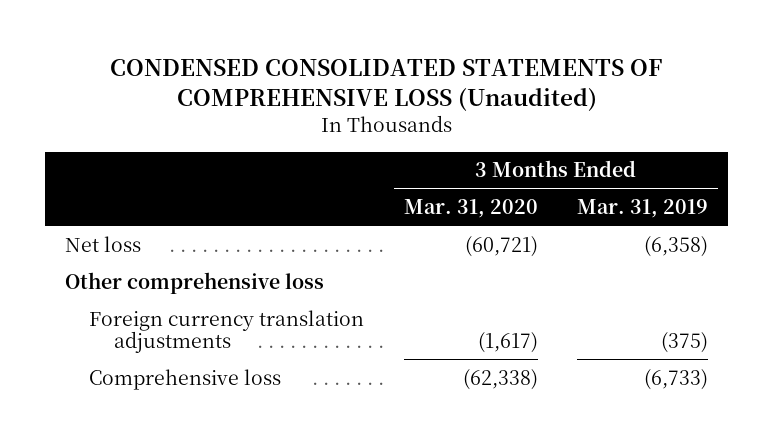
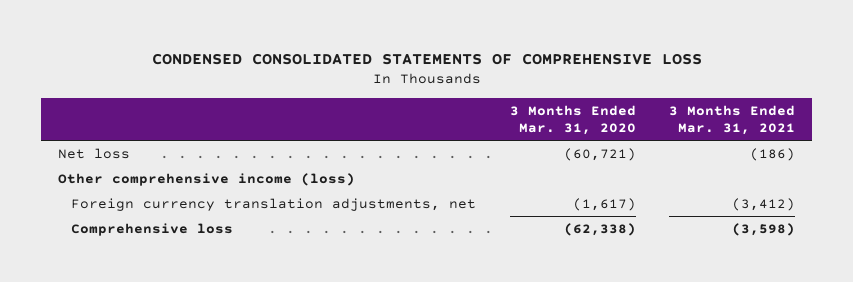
- CONDENSED CONSOLIDATED STATEMENTS OF COMPREHENSIVE LOSS (Unaudited)
+ CONDENSED CONSOLIDATED STATEMENTS OF COMPREHENSIVE LOSS
- | 3 Months Ended Mar. 31, 2020 | 3 Months Ended Mar. 31, 2019
+ | 3 Months Ended Mar. 31, 2020 | 3 Months Ended Mar. 31, 2021
- Other comprehensive loss
- Foreign currency translation adjustments | (1,617) | (375)
+ Other comprehensive income (loss)
+ Foreign currency translation adjustments, net | (1,617) | (3,412)

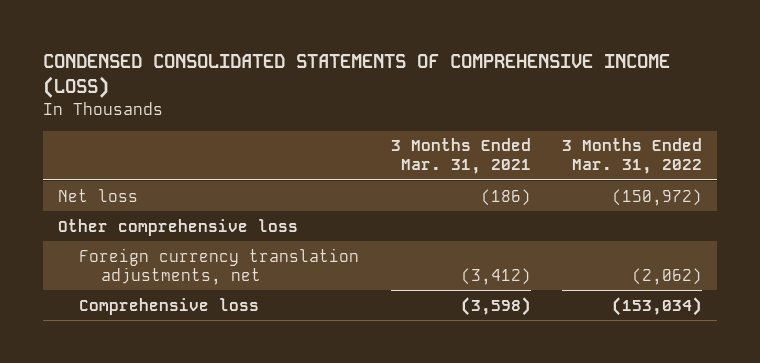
- CONDENSED CONSOLIDATED STATEMENTS OF COMPREHENSIVE LOSS
+ CONDENSED CONSOLIDATED STATEMENTS OF COMPREHENSIVE INCOME (LOSS)
- | 3 Months Ended Mar. 31, 2020 | 3 Months Ended Mar. 31, 2021
+ | 3 Months Ended Mar. 31, 2021 | 3 Months Ended Mar. 31, 2022
- Other comprehensive income (loss)
+ Other comprehensive loss

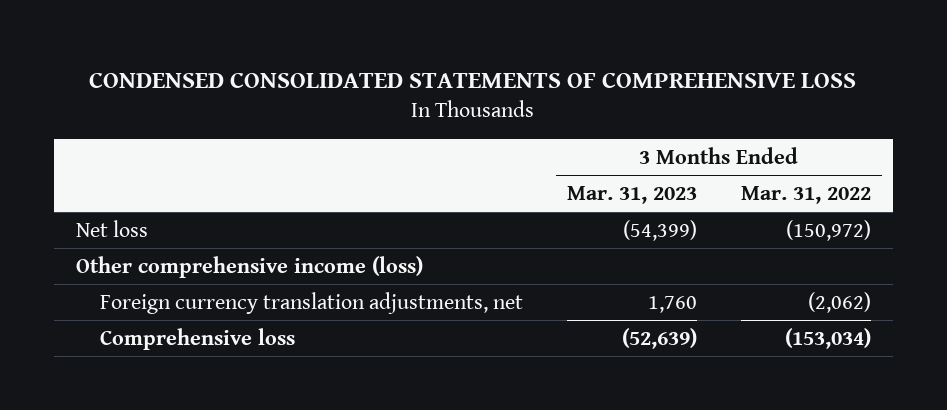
- CONDENSED CONSOLIDATED STATEMENTS OF COMPREHENSIVE INCOME (LOSS)
+ CONDENSED CONSOLIDATED STATEMENTS OF COMPREHENSIVE LOSS
- | 3 Months Ended Mar. 31, 2021 | 3 Months Ended Mar. 31, 2022
+ | 3 Months Ended Mar. 31, 2023 | 3 Months Ended Mar. 31, 2022
- Other comprehensive loss
+ Other comprehensive income (loss)

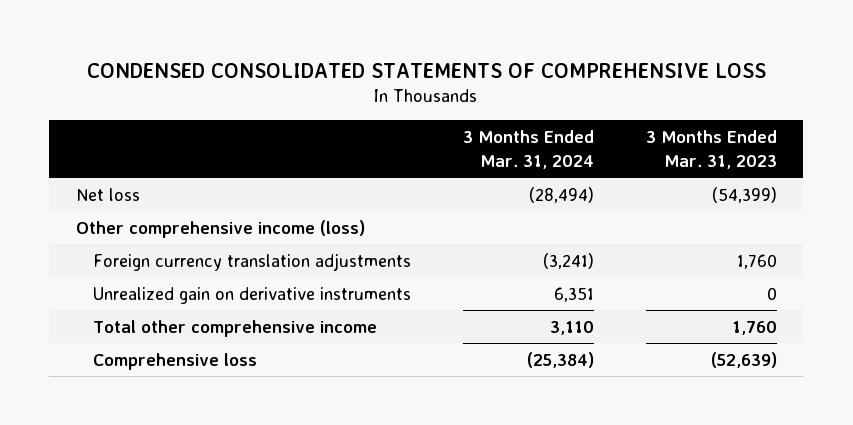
- | 3 Months Ended Mar. 31, 2023 | 3 Months Ended Mar. 31, 2022
+ | 3 Months Ended Mar. 31, 2024 | 3 Months Ended Mar. 31, 2023
- Foreign currency translation adjustments, net | 1,760 | (2,062)
+ Foreign currency translation adjustments | (3,241) | 1,760
+ Unrealized gain on derivative instruments | 6,351 | 0
+ Total other comprehensive income | 3,110 | 1,760

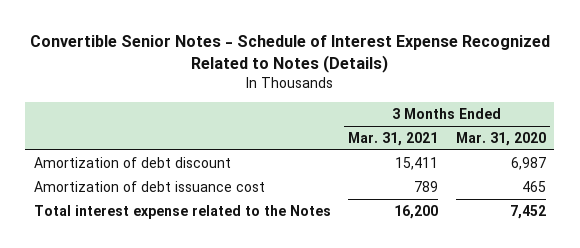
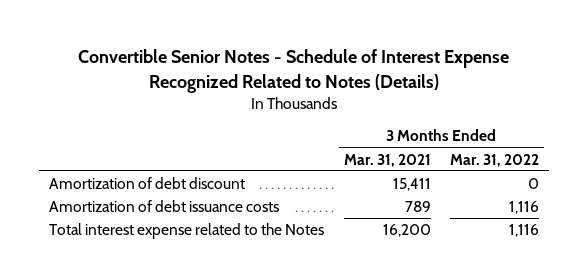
- | 3 Months Ended Mar. 31, 2021 | 3 Months Ended Mar. 31, 2020
+ | 3 Months Ended Mar. 31, 2021 | 3 Months Ended Mar. 31, 2022
- Amortization of debt issuance cost | 789 | 465
+ Amortization of debt issuance costs | 789 | 1,116

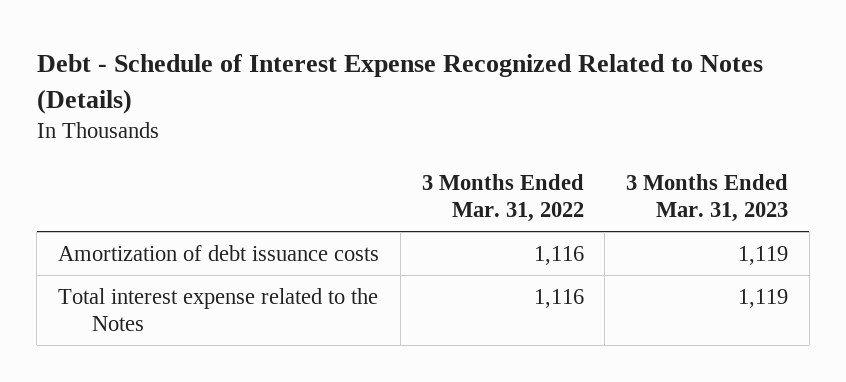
- Convertible Senior Notes - Schedule of Interest Expense Recognized Related to Notes (Details)
+ Debt - Schedule of Interest Expense Recognized Related to Notes (Details)
- | 3 Months Ended Mar. 31, 2021 | 3 Months Ended Mar. 31, 2022
+ | 3 Months Ended Mar. 31, 2022 | 3 Months Ended Mar. 31, 2023
- Amortization of debt discount | 15,411 | 0

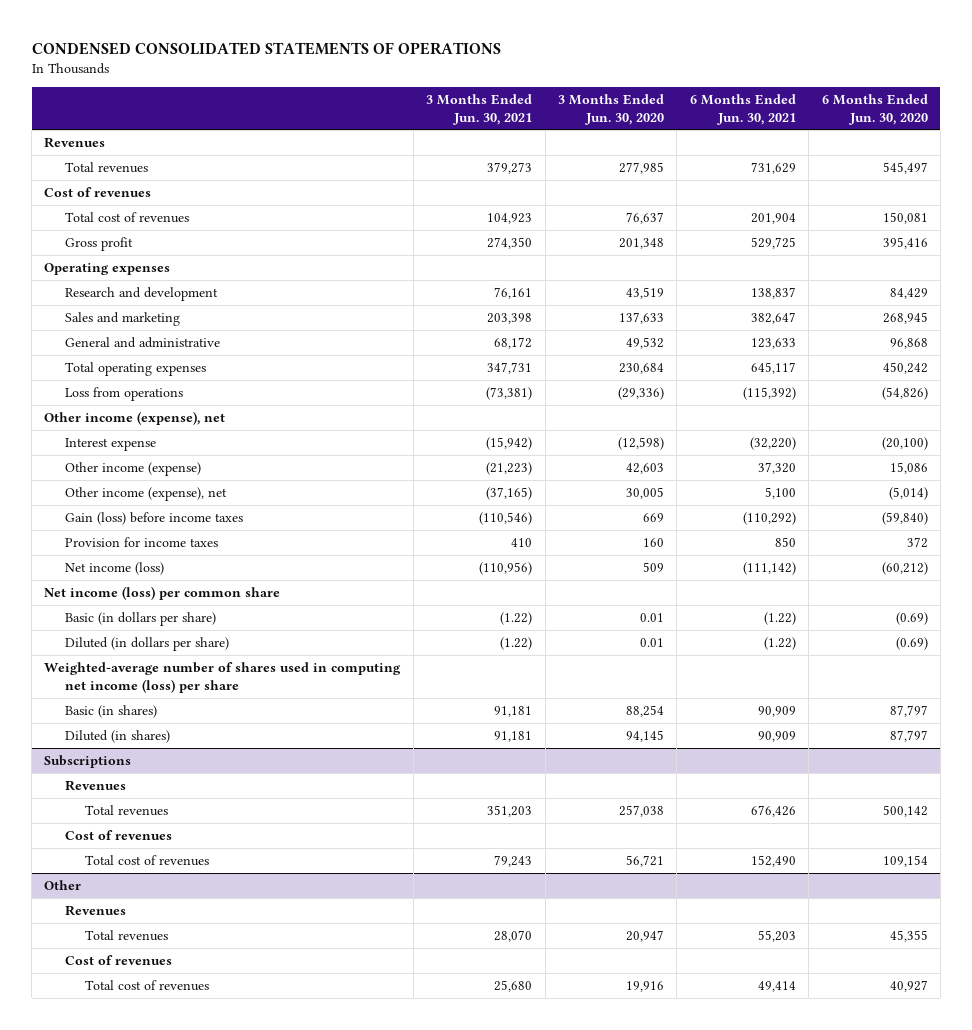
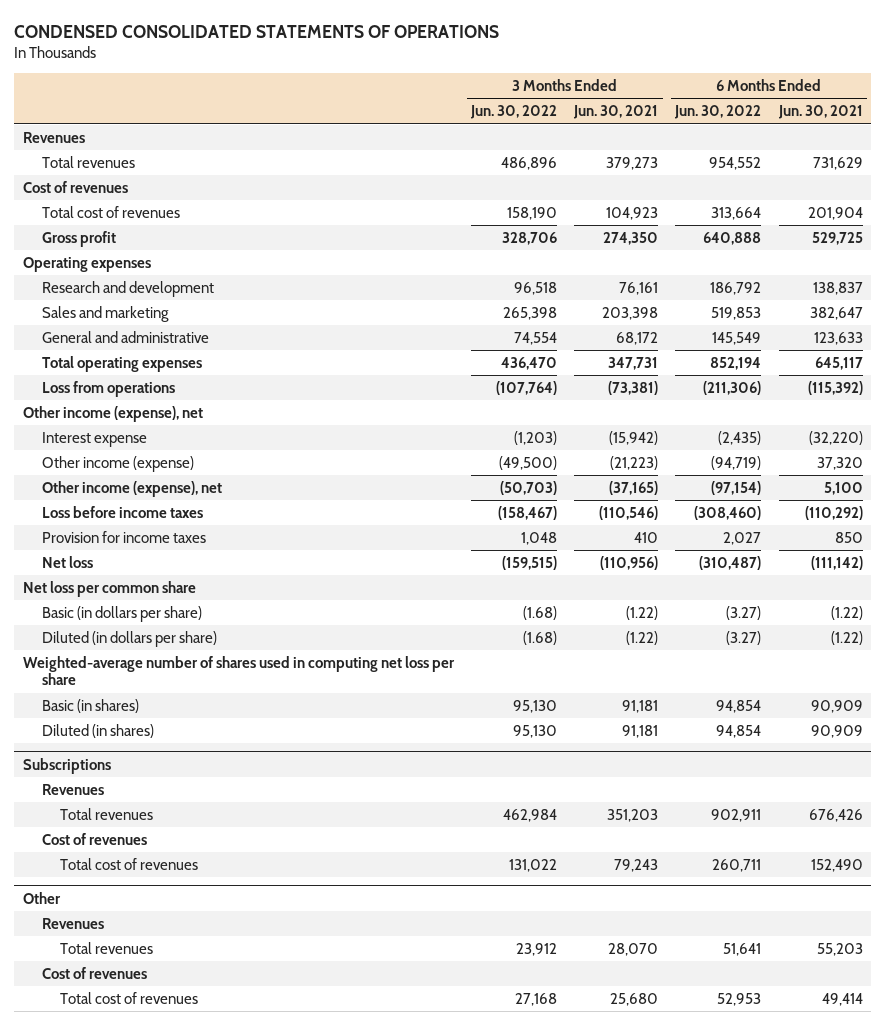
- | 3 Months Ended Jun. 30, 2021 | 3 Months Ended Jun. 30, 2020 | 6 Months Ended Jun. 30, 2021 | 6 Months Ended Jun. 30, 2020
+ | 3 Months Ended Jun. 30, 2022 | 3 Months Ended Jun. 30, 2021 | 6 Months Ended Jun. 30, 2022 | 6 Months Ended Jun. 30, 2021
- Gain (loss) before income taxes | (110,546) | 669 | (110,292) | (59,840)
+ Loss before income taxes | (158,467) | (110,546) | (308,460) | (110,292)
- Net income (loss) | (110,956) | 509 | (111,142) | (60,212)
- Net income (loss) per common share
+ Net loss | (159,515) | (110,956) | (310,487) | (111,142)
+ Net loss per common share
- Weighted-average number of shares used in computing net income (loss) per share
+ Weighted-average number of shares used in computing net loss per share

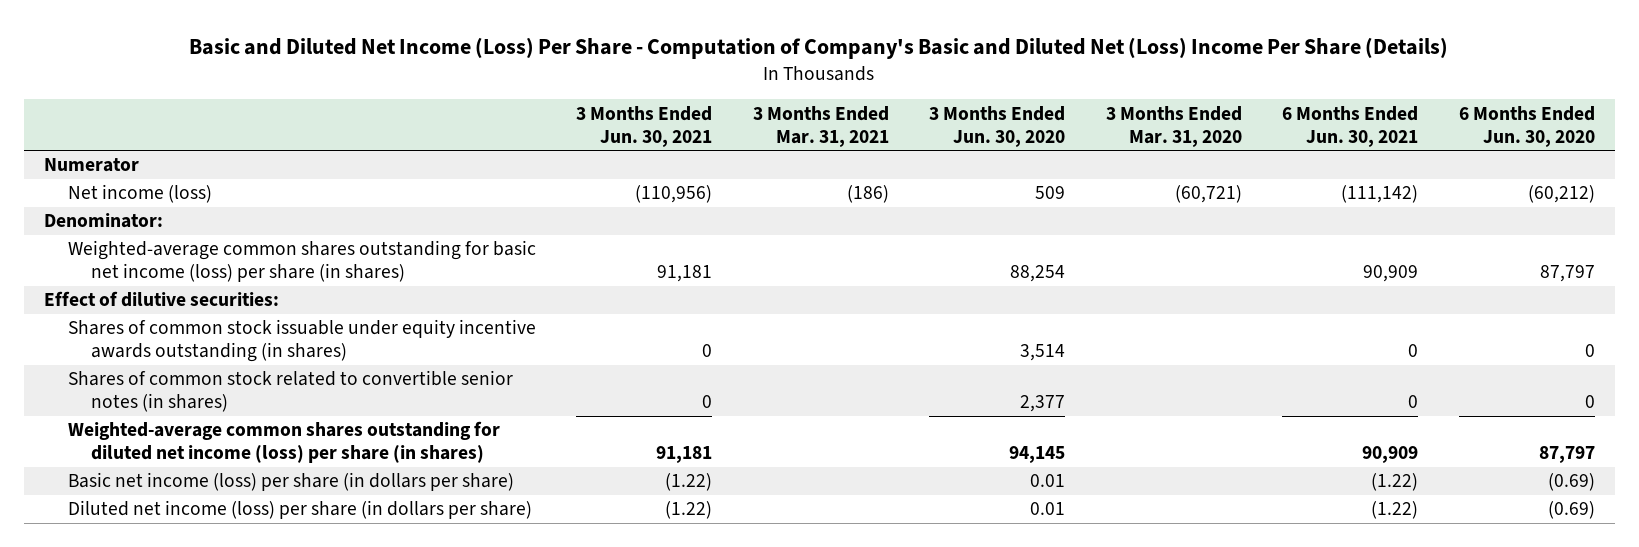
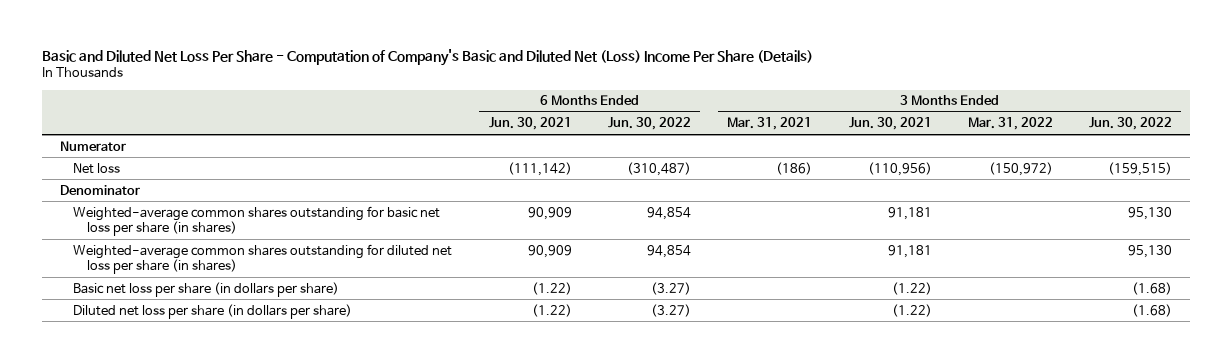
- Basic and Diluted Net Income (Loss) Per Share - Computation of Company's Basic and Diluted Net (Loss) Income Per Share (Details)
+ Basic and Diluted Net Loss Per Share - Computation of Company's Basic and Diluted Net (Loss) Income Per Share (Details)
- | 3 Months Ended Jun. 30, 2021 | 3 Months Ended Mar. 31, 2021 | 3 Months Ended Jun. 30, 2020 | 3 Months Ended Mar. 31, 2020 | 6 Months Ended Jun. 30, 2021 | 6 Months Ended Jun. 30, 2020
+ | 6 Months Ended Jun. 30, 2021 | 6 Months Ended Jun. 30, 2022 | 3 Months Ended Mar. 31, 2021 | 3 Months Ended Jun. 30, 2021 | 3 Months Ended Mar. 31, 2022 | 3 Months Ended Jun. 30, 2022
- Net income (loss) | (110,956) | (186) | 509 | (60,721) | (111,142) | (60,212)
- Denominator:
- Weighted-average common shares outstanding for basic net income (loss) per share (in shares) | 91,181 | | 88,254 | | 90,909 | 87,797
- Effect of dilutive securities:
- Shares of common stock issuable under equity incentive awards outstanding (in shares) | 0 | | 3,514 | | 0 | 0
- Shares of common stock related to convertible senior notes (in shares) | 0 | | 2,377 | | 0 | 0
- Weighted-average common shares outstanding for diluted net income (loss) per share (in shares) | 91,181 | | 94,145 | | 90,909 | 87,797
- Basic net income (loss) per share (in dollars per share) | (1.22) | | 0.01 | | (1.22) | (0.69)
- Diluted net income (loss) per share (in dollars per share) | (1.22) | | 0.01 | | (1.22) | (0.69)
+ Net loss | (111,142) | (310,487) | (186) | (110,956) | (150,972) | (159,515)
+ Denominator
+ Weighted-average common shares outstanding for basic net loss per share (in shares) | 90,909 | 94,854 | | 91,181 | | 95,130
+ Weighted-average common shares outstanding for diluted net loss per share (in shares) | 90,909 | 94,854 | | 91,181 | | 95,130
+ Basic net loss per share (in dollars per share) | (1.22) | (3.27) | | (1.22) | | (1.68)
+ Diluted net loss per share (in dollars per share) | (1.22) | (3.27) | | (1.22) | | (1.68)

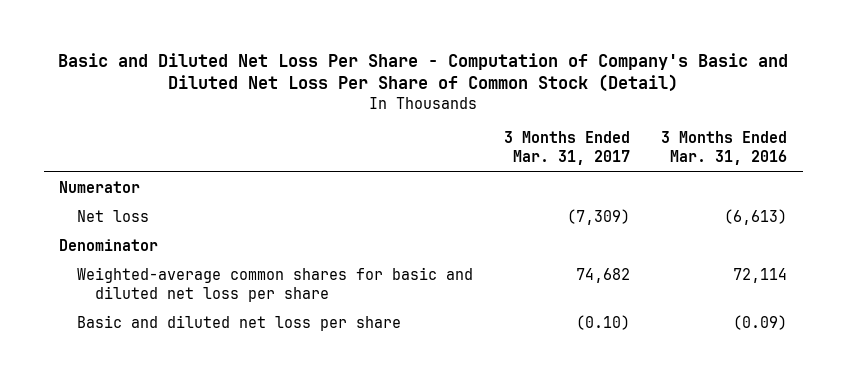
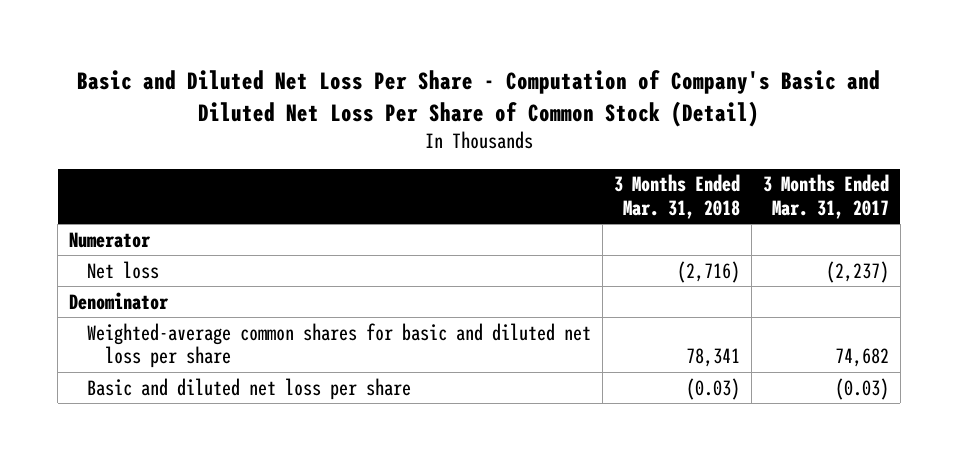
- | 3 Months Ended Mar. 31, 2017 | 3 Months Ended Mar. 31, 2016
+ | 3 Months Ended Mar. 31, 2018 | 3 Months Ended Mar. 31, 2017
- Net loss | (7,309) | (6,613)
+ Net loss | (2,716) | (2,237)
- Basic and diluted net loss per share | (0.10) | (0.09)
+ Basic and diluted net loss per share | (0.03) | (0.03)

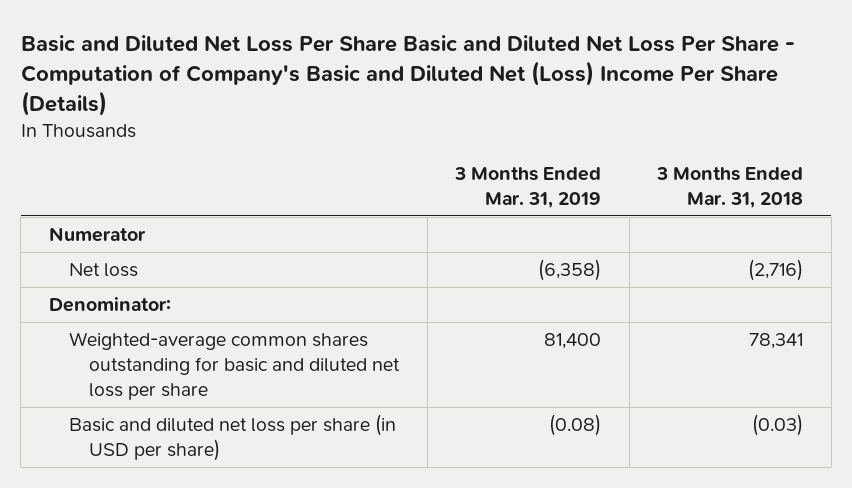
- Basic and Diluted Net Loss Per Share - Computation of Company's Basic and Diluted Net Loss Per Share of Common Stock (Detail)
+ Basic and Diluted Net Loss Per Share Basic and Diluted Net Loss Per Share - Computation of Company's Basic and Diluted Net (Loss) Income Per Share (Details)
- | 3 Months Ended Mar. 31, 2018 | 3 Months Ended Mar. 31, 2017
+ | 3 Months Ended Mar. 31, 2019 | 3 Months Ended Mar. 31, 2018
- Denominator
- Weighted-average common shares for basic and diluted net loss per share | 78,341 | 74,682
- Basic and diluted net loss per share | (0.03) | (0.03)
+ Denominator:
+ Weighted-average common shares outstanding for basic and diluted net loss per share | 81,400 | 78,341
+ Basic and diluted net loss per share (in USD per share) | (0.08) | (0.03)

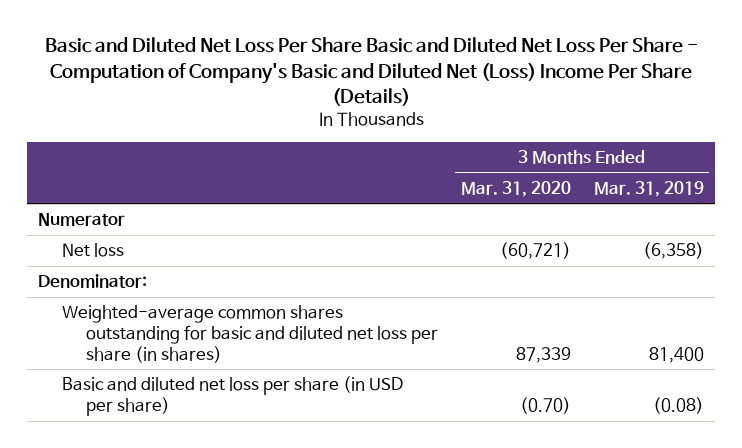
- | 3 Months Ended Mar. 31, 2019 | 3 Months Ended Mar. 31, 2018
+ | 3 Months Ended Mar. 31, 2020 | 3 Months Ended Mar. 31, 2019
- Weighted-average common shares outstanding for basic and diluted net loss per share | 81,400 | 78,341
+ Weighted-average common shares outstanding for basic and diluted net loss per share (in shares) | 87,339 | 81,400

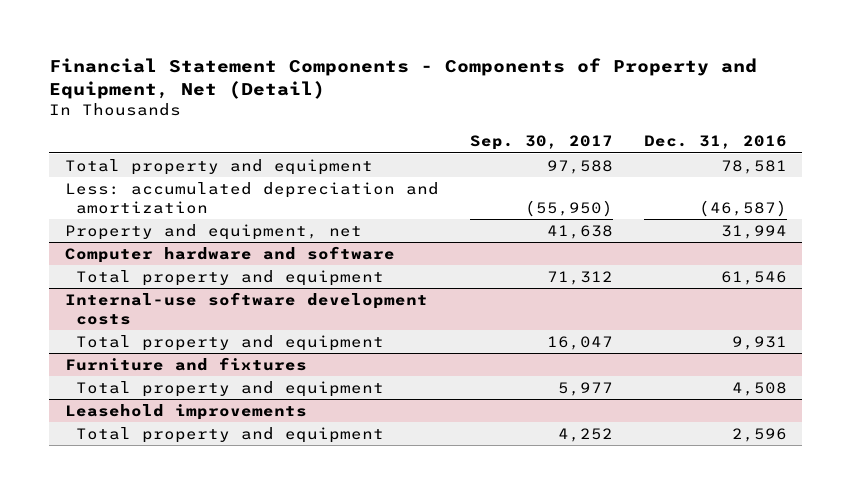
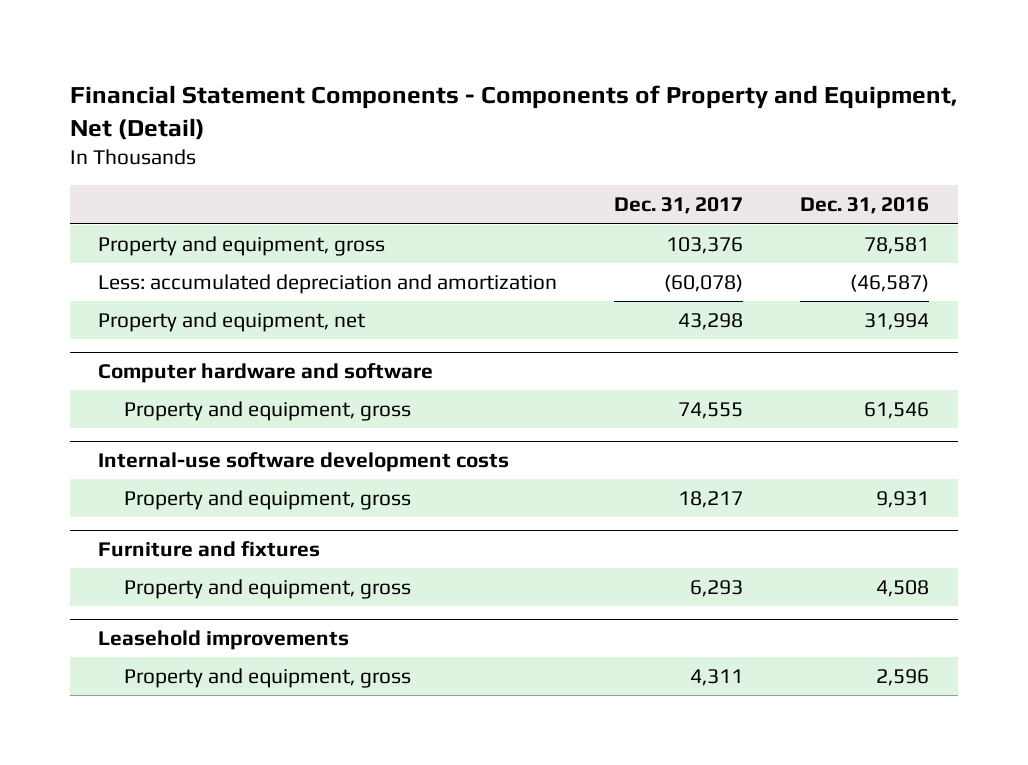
- | Sep. 30, 2017 | Dec. 31, 2016
+ | Dec. 31, 2017 | Dec. 31, 2016
- Total property and equipment | 97,588 | 78,581
+ Property and equipment, gross | 103,376 | 78,581
@ Computer hardware and software
- Total property and equipment | 71,312 | 61,546
+ Property and equipment, gross | 74,555 | 61,546
@ Internal-use software development costs
- Total property and equipment | 16,047 | 9,931
+ Property and equipment, gross | 18,217 | 9,931
@ Furniture and fixtures
- Total property and equipment | 5,977 | 4,508
+ Property and equipment, gross | 6,293 | 4,508
@ Leasehold improvements
- Total property and equipment | 4,252 | 2,596
+ Property and equipment, gross | 4,311 | 2,596

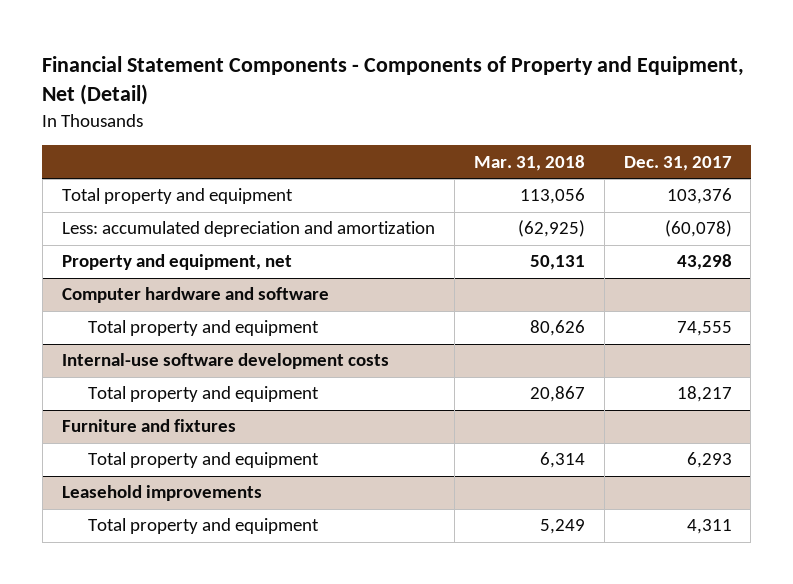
- | Dec. 31, 2017 | Dec. 31, 2016
+ | Mar. 31, 2018 | Dec. 31, 2017
- Property and equipment, gross | 103,376 | 78,581
+ Total property and equipment | 113,056 | 103,376
@ Computer hardware and software
- Property and equipment, gross | 74,555 | 61,546
+ Total property and equipment | 80,626 | 74,555
@ Internal-use software development costs
- Property and equipment, gross | 18,217 | 9,931
+ Total property and equipment | 20,867 | 18,217
@ Furniture and fixtures
- Property and equipment, gross | 6,293 | 4,508
+ Total property and equipment | 6,314 | 6,293
@ Leasehold improvements
- Property and equipment, gross | 4,311 | 2,596
+ Total property and equipment | 5,249 | 4,311

